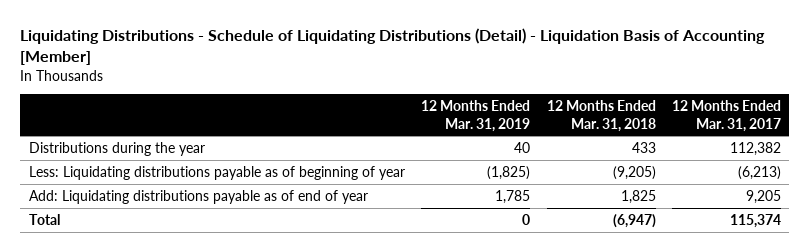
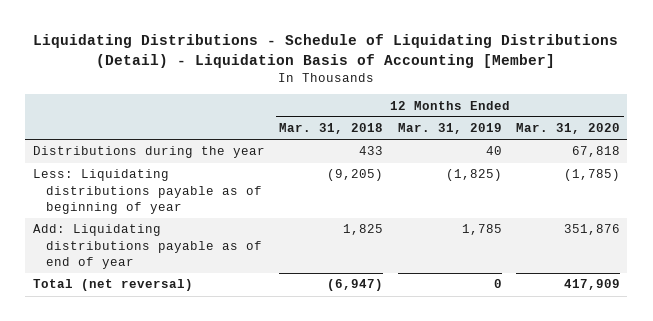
- | 12 Months Ended Mar. 31, 2019 | 12 Months Ended Mar. 31, 2018 | 12 Months Ended Mar. 31, 2017
+ | 12 Months Ended Mar. 31, 2018 | 12 Months Ended Mar. 31, 2019 | 12 Months Ended Mar. 31, 2020
- Total | 0 | (6,947) | 115,374
+ Total (net reversal) | (6,947) | 0 | 417,909

